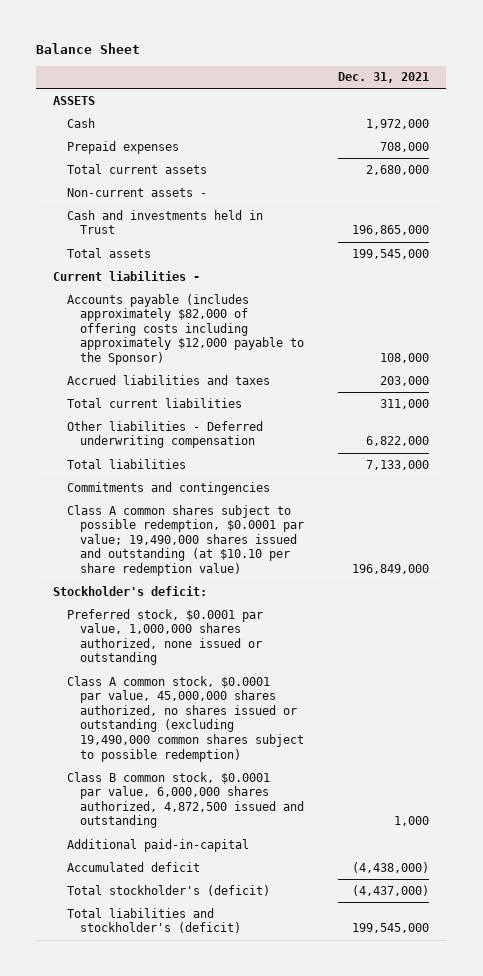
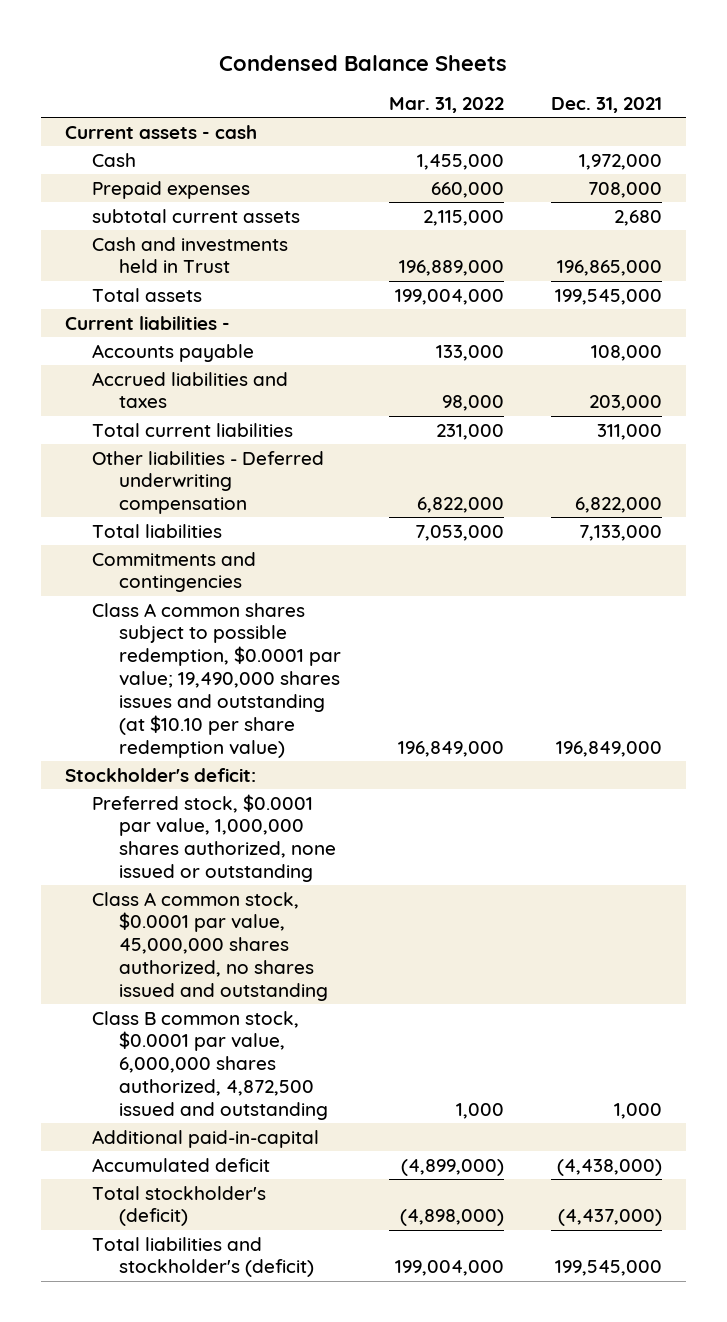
- Balance Sheet
+ Condensed Balance Sheets
- | Dec. 31, 2021
+ | Mar. 31, 2022 | Dec. 31, 2021
- ASSETS
+ Current assets - cash
- Total current assets | 2,680,000
- Non-current assets -
+ subtotal current assets | 2,115,000 | 2,680
- Accounts payable (includes approximately $82,000 of offering costs including approximately $12,000 payable to the Sponsor) | 108,000
+ Accounts payable | 133,000 | 108,000
- Class A common shares subject to possible redemption, $0.0001 par value; 19,490,000 shares issued and outstanding (at $10.10 per share redemption value) | 196,849,000
+ Class A common shares subject to possible redemption, $0.0001 par value; 19,490,000 shares issues and outstanding (at $10.10 per share redemption value) | 196,849,000 | 196,849,000
- Class A common stock, $0.0001 par value, 45,000,000 shares authorized, no shares issued or outstanding (excluding 19,490,000 common shares subject to possible redemption)
+ Class A common stock, $0.0001 par value, 45,000,000 shares authorized, no shares issued and outstanding

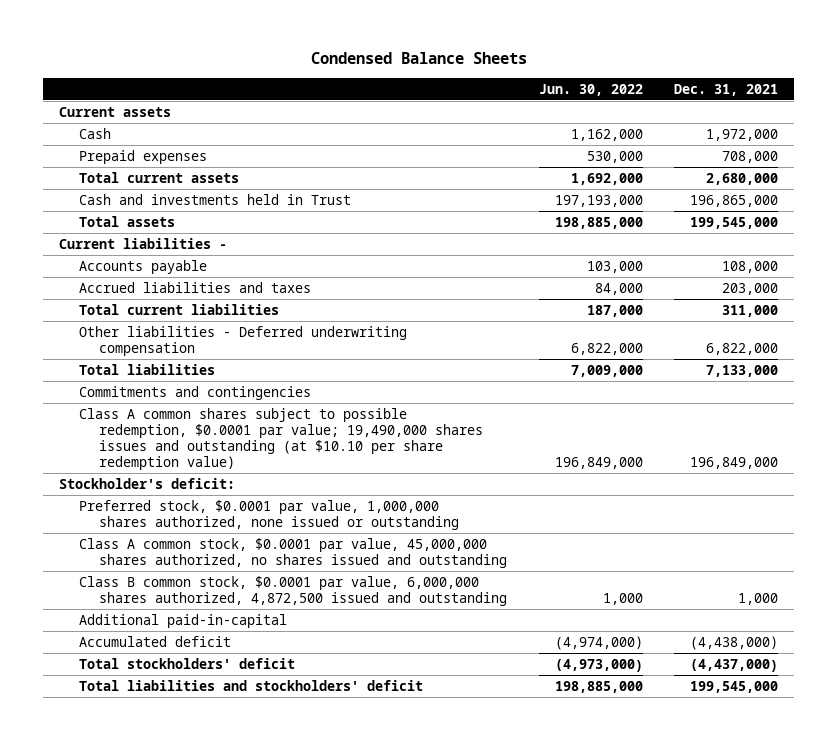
- | Mar. 31, 2022 | Dec. 31, 2021
+ | Jun. 30, 2022 | Dec. 31, 2021
- Current assets - cash
+ Current assets
- subtotal current assets | 2,115,000 | 2,680
+ Total current assets | 1,692,000 | 2,680,000
- Total stockholder's (deficit) | (4,898,000) | (4,437,000)
- Total liabilities and stockholder's (deficit) | 199,004,000 | 199,545,000
+ Total stockholders' deficit | (4,973,000) | (4,437,000)
+ Total liabilities and stockholders' deficit | 198,885,000 | 199,545,000

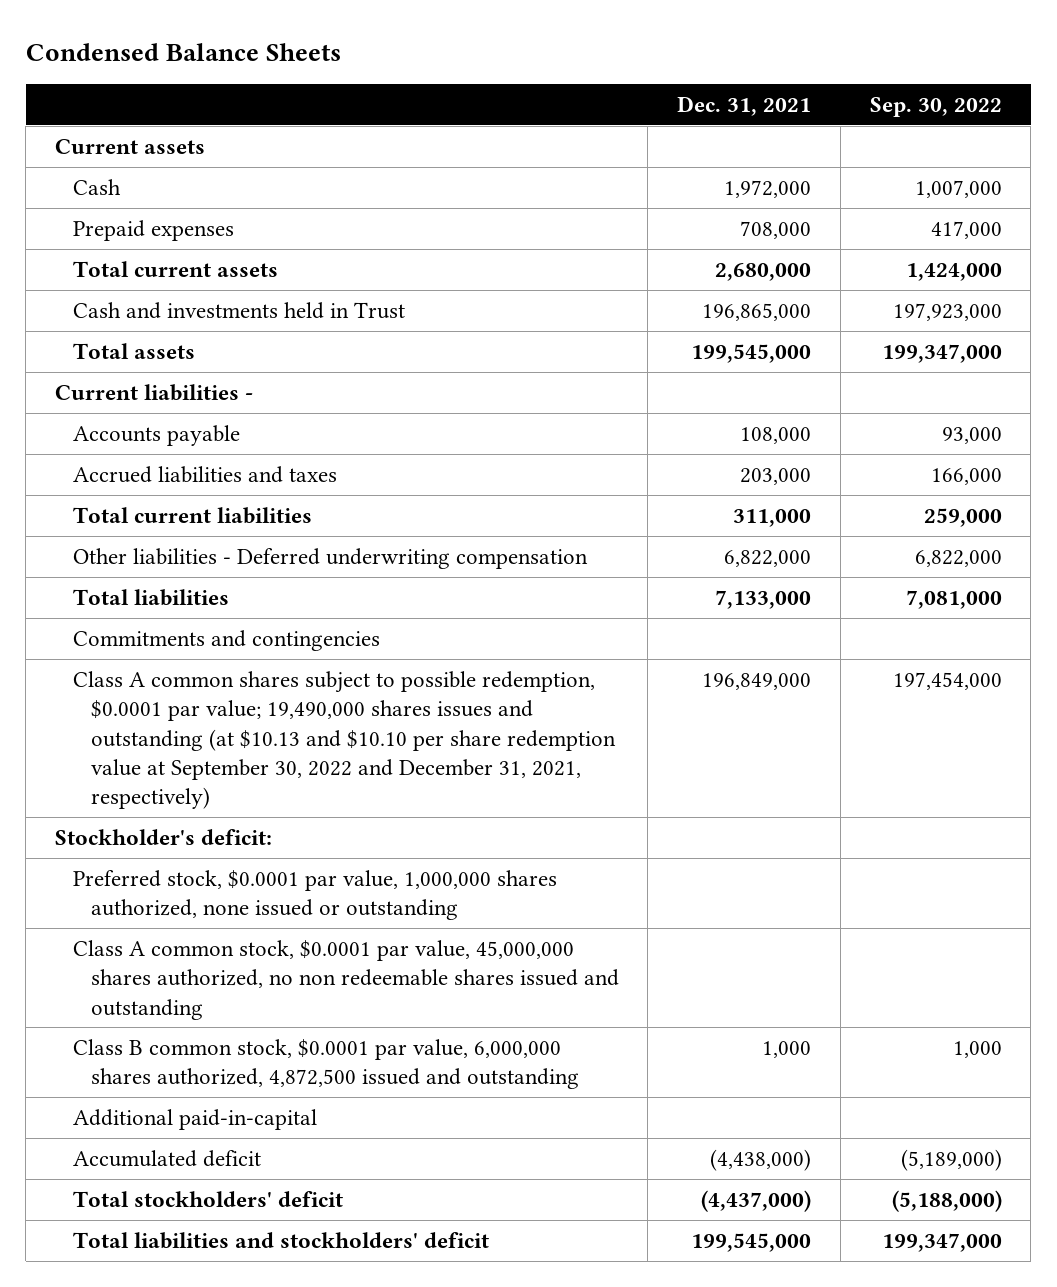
- | Jun. 30, 2022 | Dec. 31, 2021
+ | Dec. 31, 2021 | Sep. 30, 2022
- Class A common shares subject to possible redemption, $0.0001 par value; 19,490,000 shares issues and outstanding (at $10.10 per share redemption value) | 196,849,000 | 196,849,000
+ Class A common shares subject to possible redemption, $0.0001 par value; 19,490,000 shares issues and outstanding (at $10.13 and $10.10 per share redemption value at September 30, 2022 and December 31, 2021, respectively) | 196,849,000 | 197,454,000
- Class A common stock, $0.0001 par value, 45,000,000 shares authorized, no shares issued and outstanding
+ Class A common stock, $0.0001 par value, 45,000,000 shares authorized, no non redeemable shares issued and outstanding

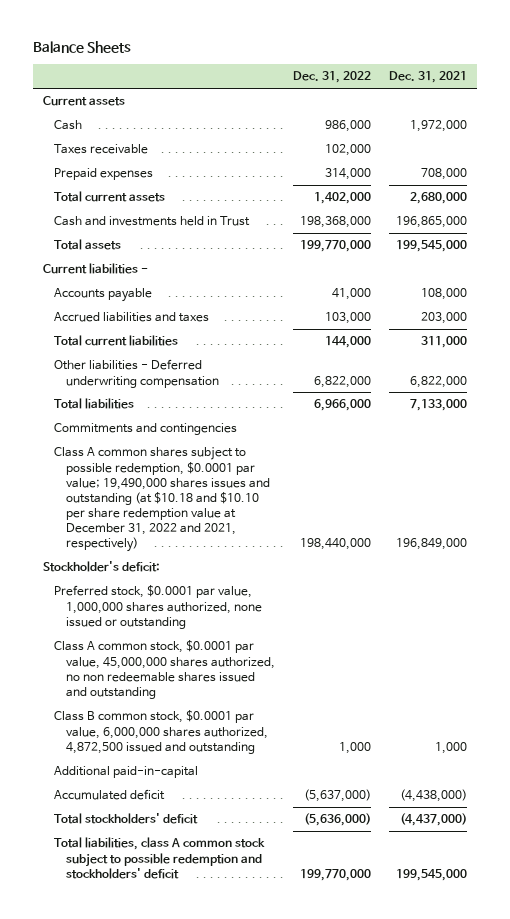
- Condensed Balance Sheets
+ Balance Sheets
- | Dec. 31, 2021 | Sep. 30, 2022
+ | Dec. 31, 2022 | Dec. 31, 2021
+ Taxes receivable | 102,000 |
- Class A common shares subject to possible redemption, $0.0001 par value; 19,490,000 shares issues and outstanding (at $10.13 and $10.10 per share redemption value at September 30, 2022 and December 31, 2021, respectively) | 196,849,000 | 197,454,000
+ Class A common shares subject to possible redemption, $0.0001 par value; 19,490,000 shares issues and outstanding (at $10.18 and $10.10 per share redemption value at December 31, 2022 and 2021, respectively) | 198,440,000 | 196,849,000
- Total liabilities and stockholders' deficit | 199,545,000 | 199,347,000
+ Total liabilities, class A common stock subject to possible redemption and stockholders' deficit | 199,770,000 | 199,545,000

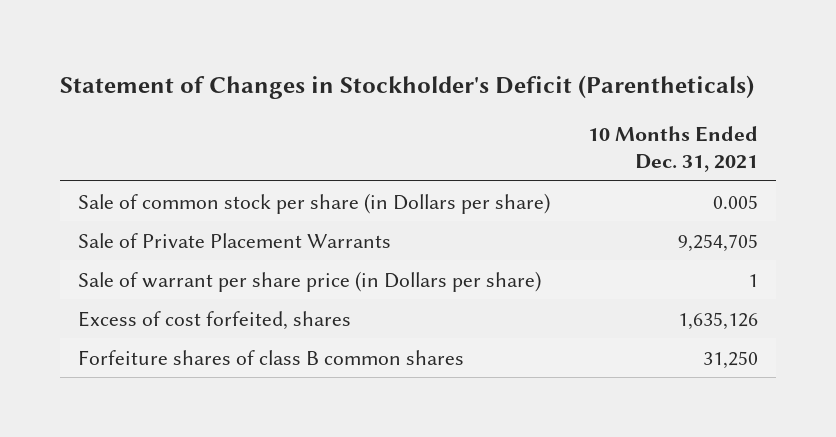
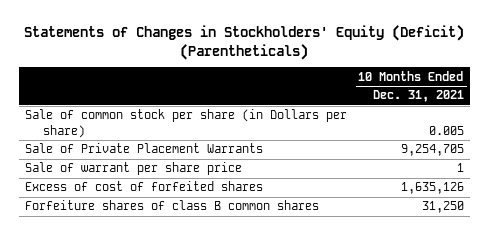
- Statement of Changes in Stockholder's Deficit (Parentheticals)
+ Statements of Changes in Stockholders' Equity (Deficit) (Parentheticals)
- Sale of warrant per share price (in Dollars per share) | 1
- Excess of cost forfeited, shares | 1,635,126
+ Sale of warrant per share price | 1
+ Excess of cost of forfeited shares | 1,635,126

